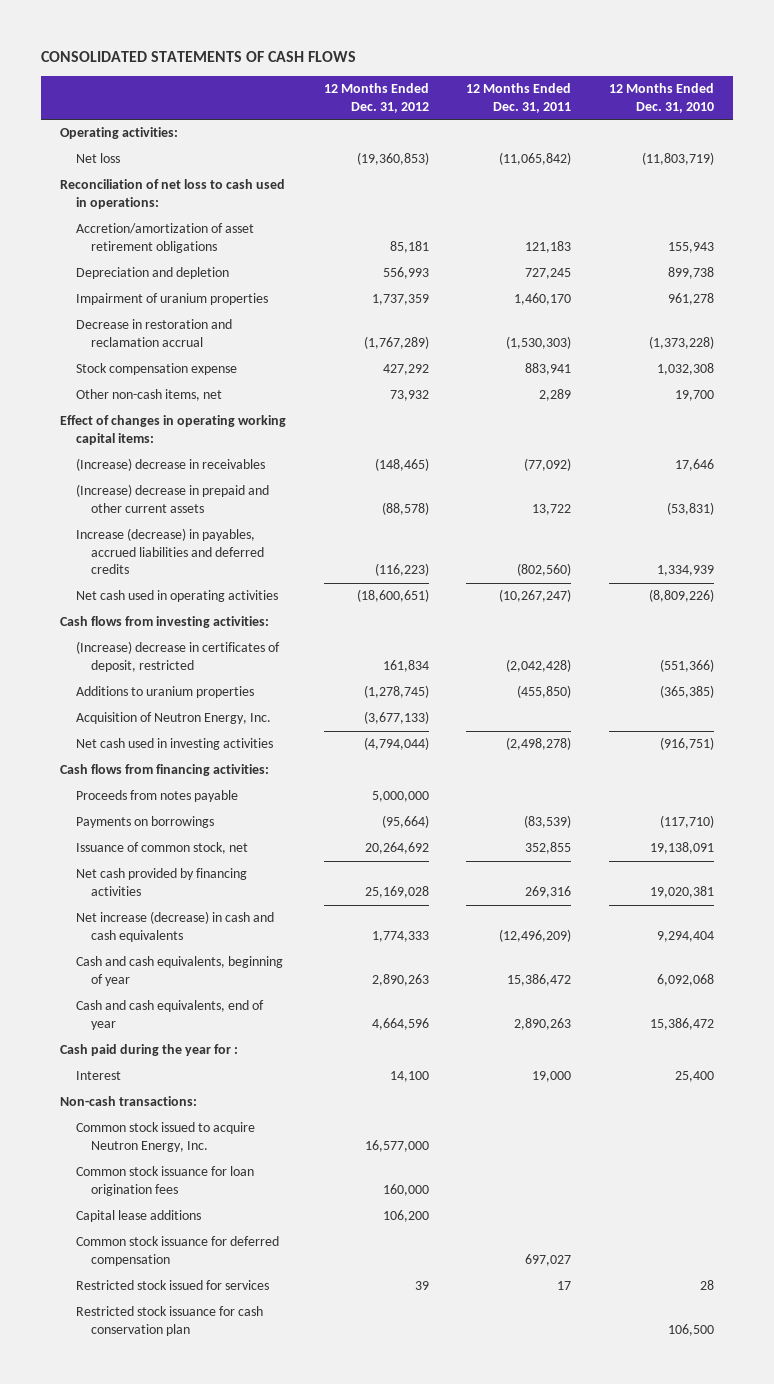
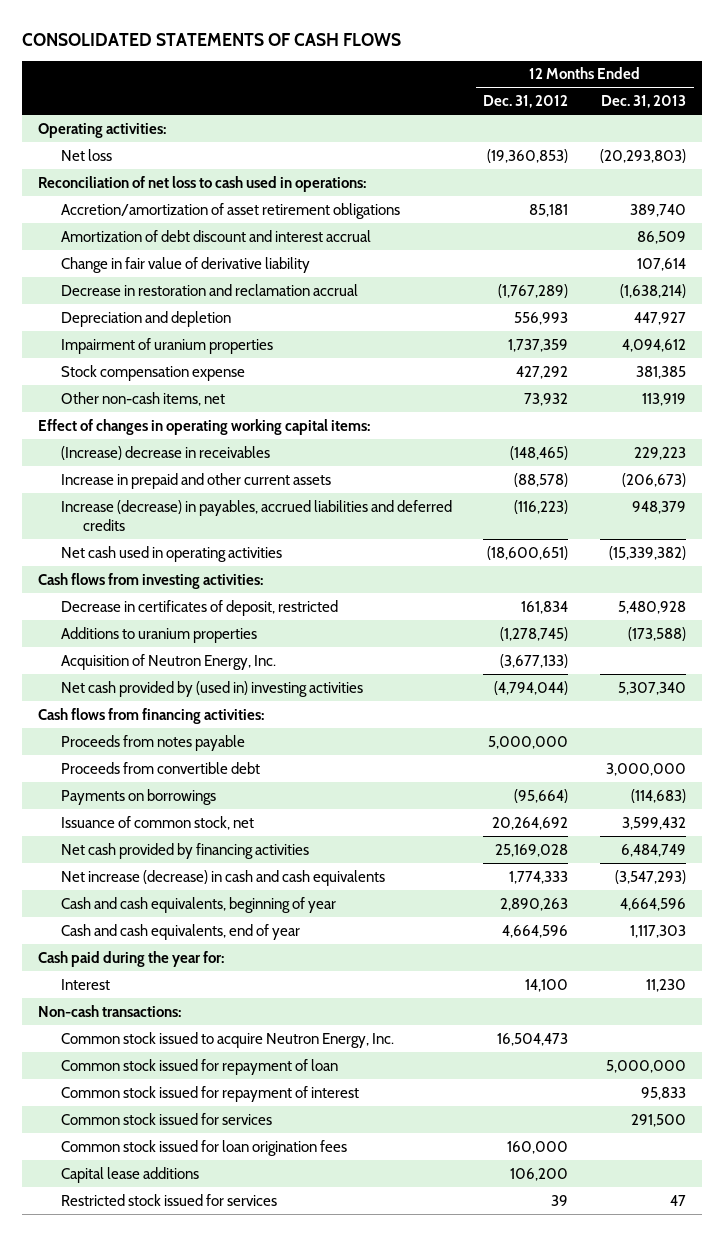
- | 12 Months Ended Dec. 31, 2012 | 12 Months Ended Dec. 31, 2011 | 12 Months Ended Dec. 31, 2010
+ | 12 Months Ended Dec. 31, 2012 | 12 Months Ended Dec. 31, 2013
+ Amortization of debt discount and interest accrual | | 86,509
+ Change in fair value of derivative liability | | 107,614
moved up: Decrease in restoration and reclamation accrual | (1,767,289) | (1,638,214)
- (Increase) decrease in prepaid and other current assets | (88,578) | 13,722 | (53,831)
+ Increase in prepaid and other current assets | (88,578) | (206,673)
- (Increase) decrease in certificates of deposit, restricted | 161,834 | (2,042,428) | (551,366)
+ Decrease in certificates of deposit, restricted | 161,834 | 5,480,928
- Net cash used in investing activities | (4,794,044) | (2,498,278) | (916,751)
+ Net cash provided by (used in) investing activities | (4,794,044) | 5,307,340
+ Proceeds from convertible debt | | 3,000,000
- Cash paid during the year for :
+ Cash paid during the year for:
- Common stock issued to acquire Neutron Energy, Inc. | 16,577,000 | |
- Common stock issuance for loan origination fees | 160,000 | |
+ Common stock issued to acquire Neutron Energy, Inc. | 16,504,473 |
+ Common stock issued for repayment of loan | | 5,000,000
+ Common stock issued for repayment of interest | | 95,833
+ Common stock issued for services | | 291,500
+ Common stock issued for loan origination fees | 160,000 |
- Common stock issuance for deferred compensation | | 697,027 |
- Restricted stock issuance for cash conservation plan | | | 106,500

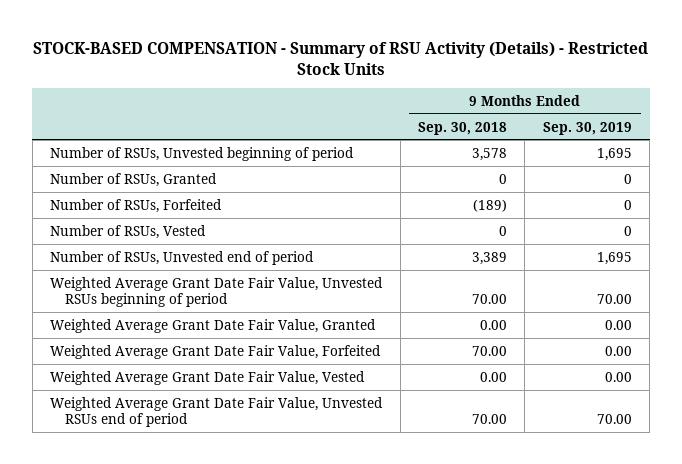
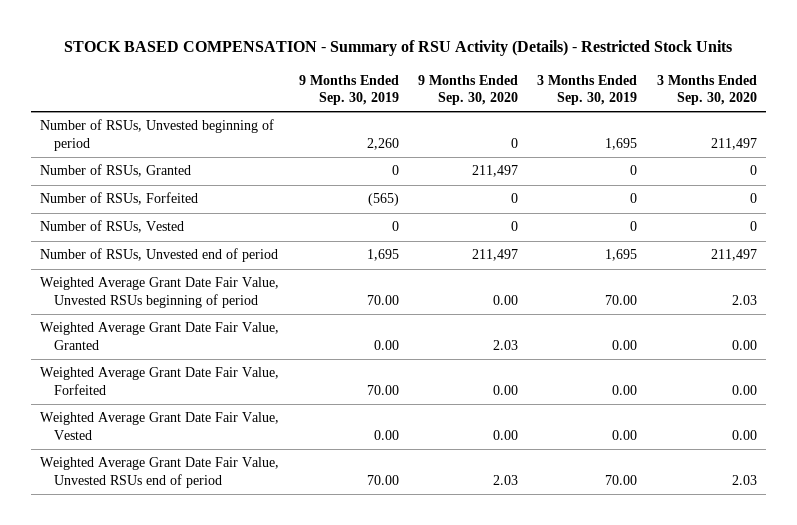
- STOCK-BASED COMPENSATION - Summary of RSU Activity (Details) - Restricted Stock Units
+ STOCK BASED COMPENSATION - Summary of RSU Activity (Details) - Restricted Stock Units
- | 9 Months Ended Sep. 30, 2018 | 9 Months Ended Sep. 30, 2019
+ | 9 Months Ended Sep. 30, 2019 | 9 Months Ended Sep. 30, 2020 | 3 Months Ended Sep. 30, 2019 | 3 Months Ended Sep. 30, 2020
- Number of RSUs, Unvested beginning of period | 3,578 | 1,695
+ Number of RSUs, Unvested beginning of period | 2,260 | 0 | 1,695 | 211,497
- Number of RSUs, Forfeited | (189) | 0
+ Number of RSUs, Forfeited | (565) | 0 | 0 | 0
- Weighted Average Grant Date Fair Value, Forfeited | 70.00 | 0.00
+ Weighted Average Grant Date Fair Value, Forfeited | 70.00 | 0.00 | 0.00 | 0.00

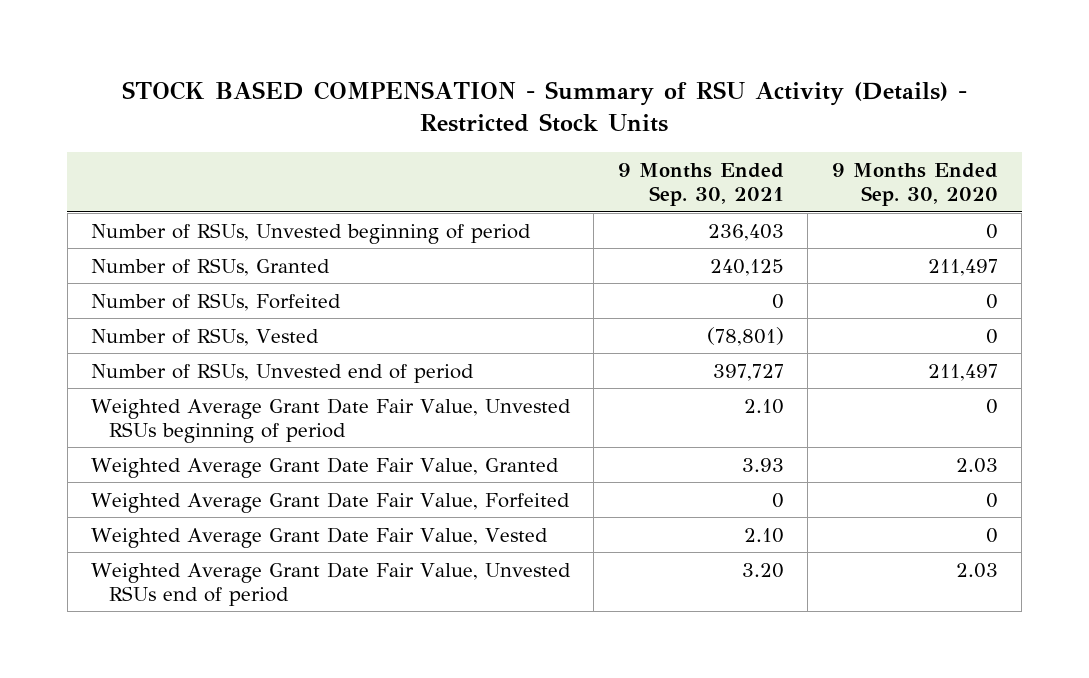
- | 9 Months Ended Sep. 30, 2019 | 9 Months Ended Sep. 30, 2020 | 3 Months Ended Sep. 30, 2019 | 3 Months Ended Sep. 30, 2020
+ | 9 Months Ended Sep. 30, 2021 | 9 Months Ended Sep. 30, 2020
- Weighted Average Grant Date Fair Value, Unvested RSUs beginning of period | 70.00 | 0.00 | 70.00 | 2.03
+ Weighted Average Grant Date Fair Value, Unvested RSUs beginning of period | 2.10 | 0
- Weighted Average Grant Date Fair Value, Forfeited | 70.00 | 0.00 | 0.00 | 0.00
- Weighted Average Grant Date Fair Value, Vested | 0.00 | 0.00 | 0.00 | 0.00
+ Weighted Average Grant Date Fair Value, Forfeited | 0 | 0
+ Weighted Average Grant Date Fair Value, Vested | 2.10 | 0

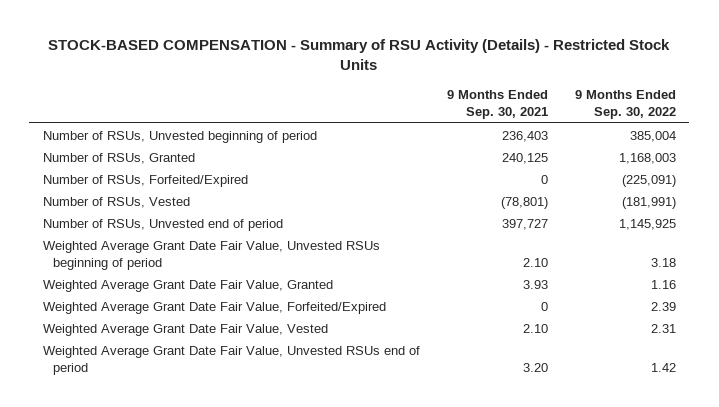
- STOCK BASED COMPENSATION - Summary of RSU Activity (Details) - Restricted Stock Units
+ STOCK-BASED COMPENSATION - Summary of RSU Activity (Details) - Restricted Stock Units
- | 9 Months Ended Sep. 30, 2021 | 9 Months Ended Sep. 30, 2020
+ | 9 Months Ended Sep. 30, 2021 | 9 Months Ended Sep. 30, 2022
- Number of RSUs, Forfeited | 0 | 0
+ Number of RSUs, Forfeited/Expired | 0 | (225,091)
- Weighted Average Grant Date Fair Value, Forfeited | 0 | 0
+ Weighted Average Grant Date Fair Value, Forfeited/Expired | 0 | 2.39

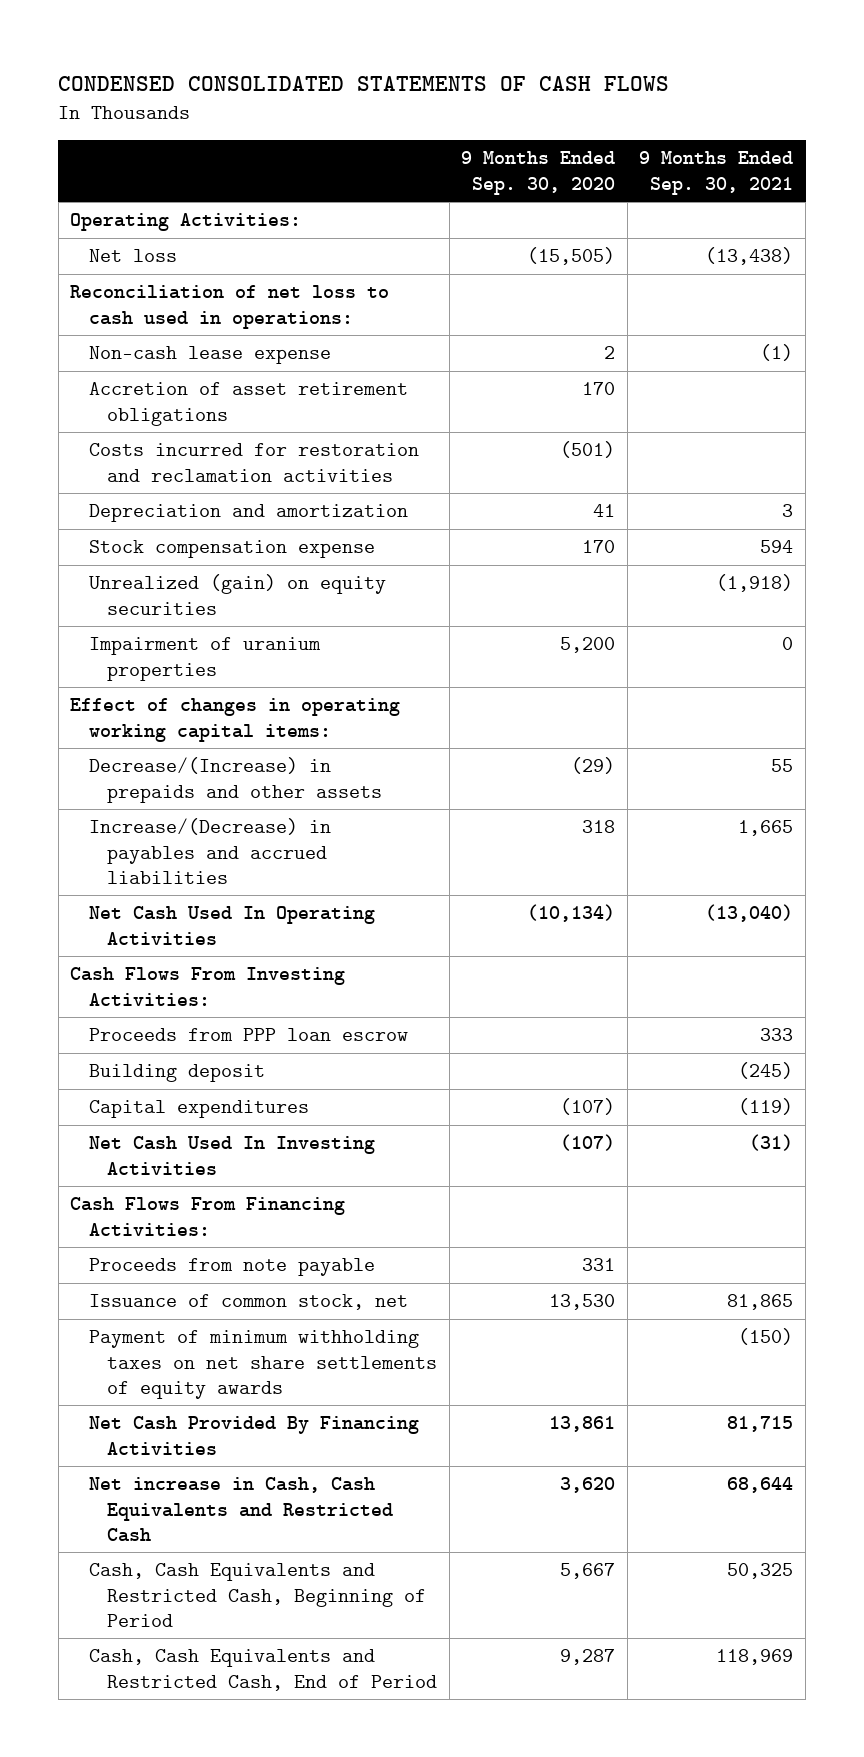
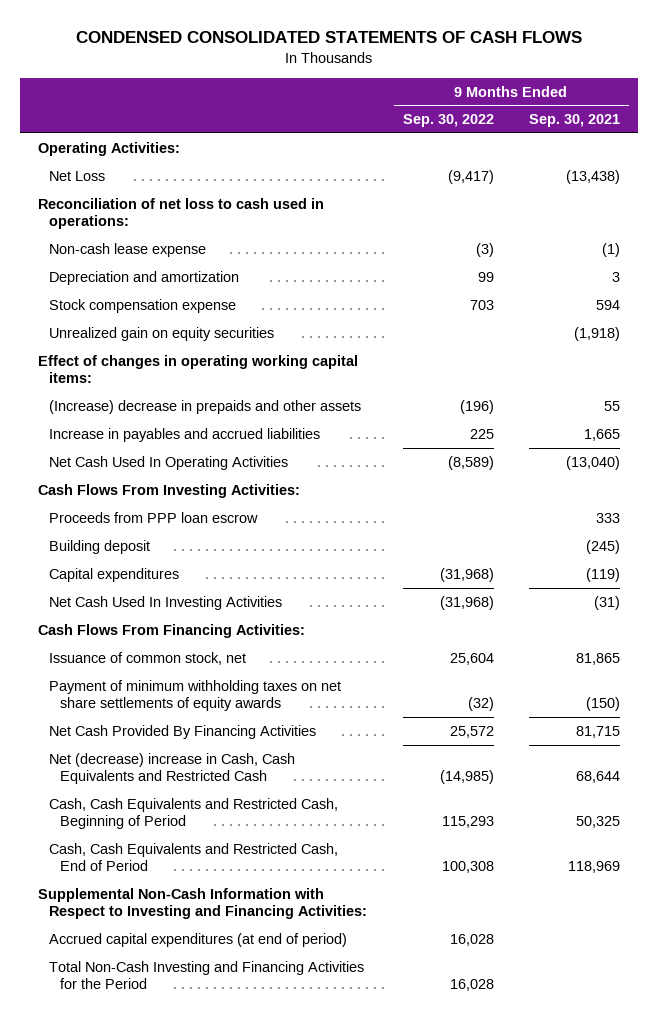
- | 9 Months Ended Sep. 30, 2020 | 9 Months Ended Sep. 30, 2021
+ | 9 Months Ended Sep. 30, 2022 | 9 Months Ended Sep. 30, 2021
- Net loss | (15,505) | (13,438)
+ Net Loss | (9,417) | (13,438)
- Accretion of asset retirement obligations | 170 |
- Costs incurred for restoration and reclamation activities | (501) |
- Unrealized (gain) on equity securities | | (1,918)
- Impairment of uranium properties | 5,200 | 0
+ Unrealized gain on equity securities | | (1,918)
- Decrease/(Increase) in prepaids and other assets | (29) | 55
- Increase/(Decrease) in payables and accrued liabilities | 318 | 1,665
+ (Increase) decrease in prepaids and other assets | (196) | 55
+ Increase in payables and accrued liabilities | 225 | 1,665
- Proceeds from note payable | 331 |
- Net increase in Cash, Cash Equivalents and Restricted Cash | 3,620 | 68,644
+ Net (decrease) increase in Cash, Cash Equivalents and Restricted Cash | (14,985) | 68,644
+ Supplemental Non-Cash Information with Respect to Investing and Financing Activities:
+ Accrued capital expenditures (at end of period) | 16,028 |
+ Total Non-Cash Investing and Financing Activities for the Period | 16,028 |

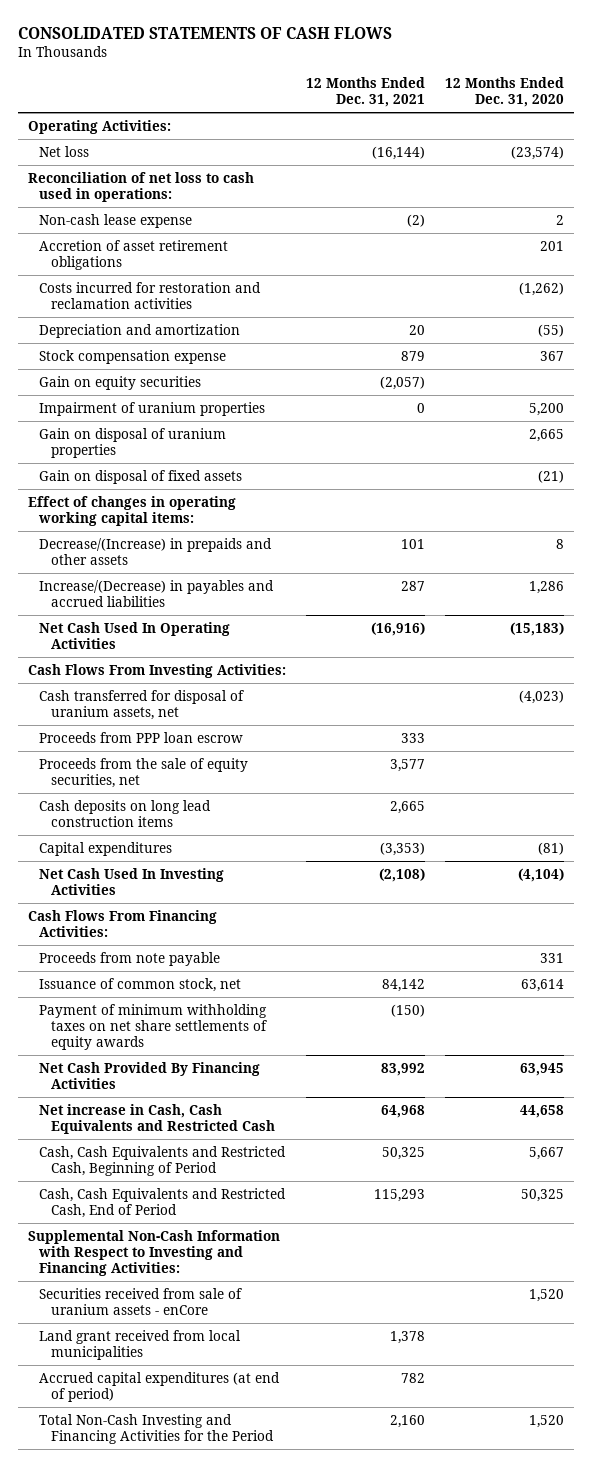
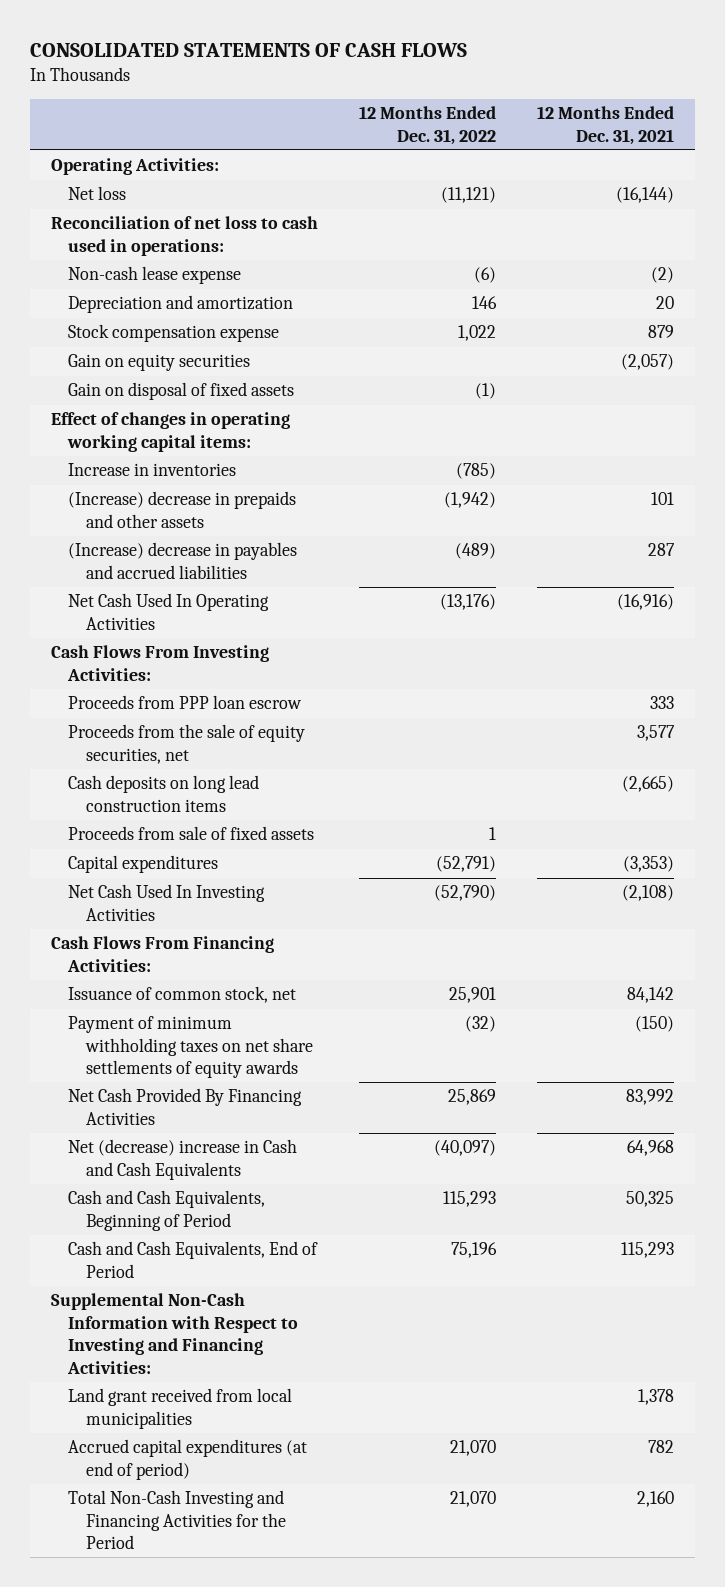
- | 12 Months Ended Dec. 31, 2021 | 12 Months Ended Dec. 31, 2020
+ | 12 Months Ended Dec. 31, 2022 | 12 Months Ended Dec. 31, 2021
- Accretion of asset retirement obligations | | 201
- Costs incurred for restoration and reclamation activities | | (1,262)
- Impairment of uranium properties | 0 | 5,200
- Gain on disposal of uranium properties | | 2,665
- Decrease/(Increase) in prepaids and other assets | 101 | 8
- Increase/(Decrease) in payables and accrued liabilities | 287 | 1,286
+ Increase in inventories | (785) |
+ (Increase) decrease in prepaids and other assets | (1,942) | 101
+ (Increase) decrease in payables and accrued liabilities | (489) | 287
- Cash transferred for disposal of uranium assets, net | | (4,023)
- Cash deposits on long lead construction items | 2,665 |
+ Cash deposits on long lead construction items | | (2,665)
+ Proceeds from sale of fixed assets | 1 |
- Proceeds from note payable | | 331
- Net increase in Cash, Cash Equivalents and Restricted Cash | 64,968 | 44,658
- Cash, Cash Equivalents and Restricted Cash, Beginning of Period | 50,325 | 5,667
- Cash, Cash Equivalents and Restricted Cash, End of Period | 115,293 | 50,325
+ Net (decrease) increase in Cash and Cash Equivalents | (40,097) | 64,968
+ Cash and Cash Equivalents, Beginning of Period | 115,293 | 50,325
+ Cash and Cash Equivalents, End of Period | 75,196 | 115,293
- Securities received from sale of uranium assets - enCore | | 1,520

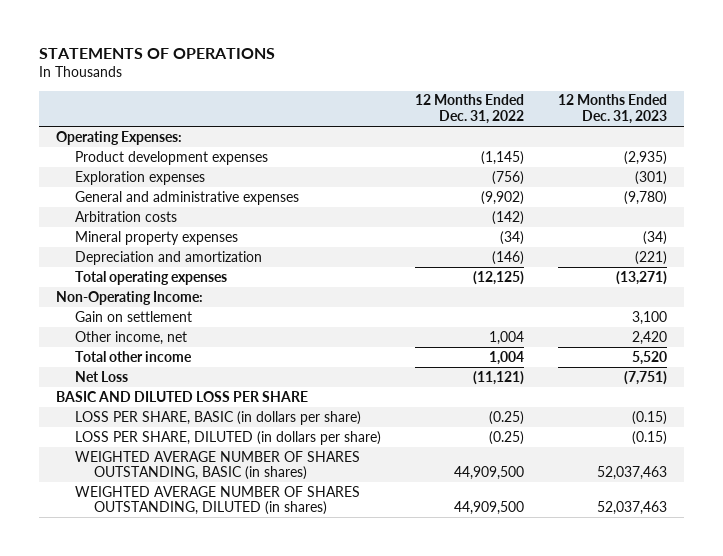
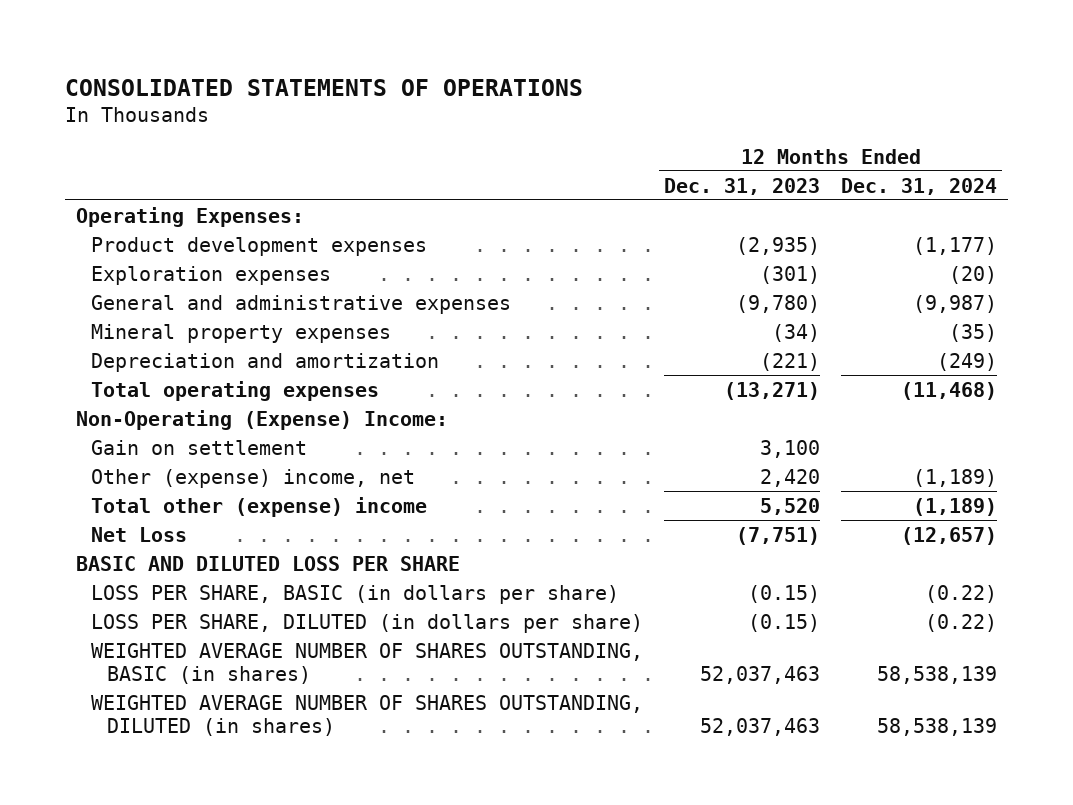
- STATEMENTS OF OPERATIONS
+ CONSOLIDATED STATEMENTS OF OPERATIONS
- | 12 Months Ended Dec. 31, 2022 | 12 Months Ended Dec. 31, 2023
+ | 12 Months Ended Dec. 31, 2023 | 12 Months Ended Dec. 31, 2024
- Arbitration costs | (142) |
- Non-Operating Income:
+ Non-Operating (Expense) Income:
- Other income, net | 1,004 | 2,420
- Total other income | 1,004 | 5,520
+ Other (expense) income, net | 2,420 | (1,189)
+ Total other (expense) income | 5,520 | (1,189)

